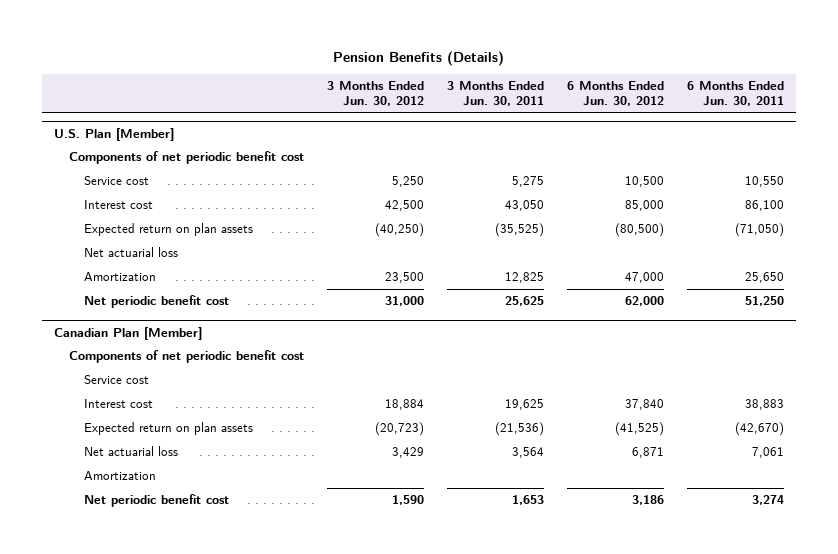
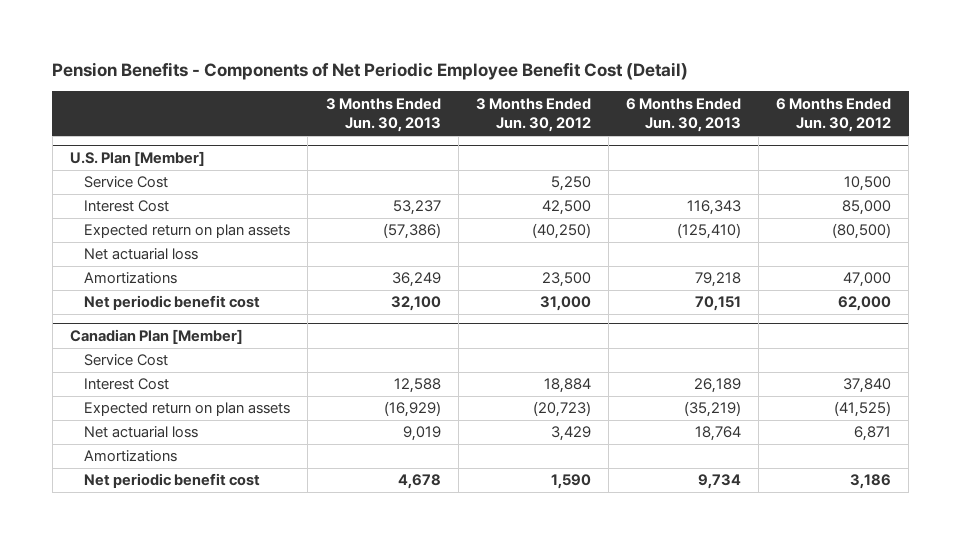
- Pension Benefits (Details)
+ Pension Benefits - Components of Net Periodic Employee Benefit Cost (Detail)
- | 3 Months Ended Jun. 30, 2012 | 3 Months Ended Jun. 30, 2011 | 6 Months Ended Jun. 30, 2012 | 6 Months Ended Jun. 30, 2011
+ | 3 Months Ended Jun. 30, 2013 | 3 Months Ended Jun. 30, 2012 | 6 Months Ended Jun. 30, 2013 | 6 Months Ended Jun. 30, 2012
@ U.S. Plan [Member]
- Components of net periodic benefit cost
- Service cost | 5,250 | 5,275 | 10,500 | 10,550
- Interest cost | 42,500 | 43,050 | 85,000 | 86,100
+ Service Cost | | 5,250 | | 10,500
+ Interest Cost | 53,237 | 42,500 | 116,343 | 85,000
- Amortization | 23,500 | 12,825 | 47,000 | 25,650
+ Amortizations | 36,249 | 23,500 | 79,218 | 47,000
@ Canadian Plan [Member]
- Components of net periodic benefit cost
- Service cost
- Interest cost | 18,884 | 19,625 | 37,840 | 38,883
+ Service Cost
+ Interest Cost | 12,588 | 18,884 | 26,189 | 37,840
- Amortization
+ Amortizations

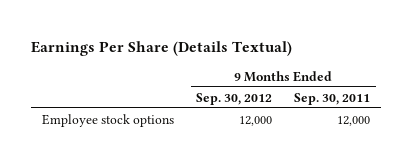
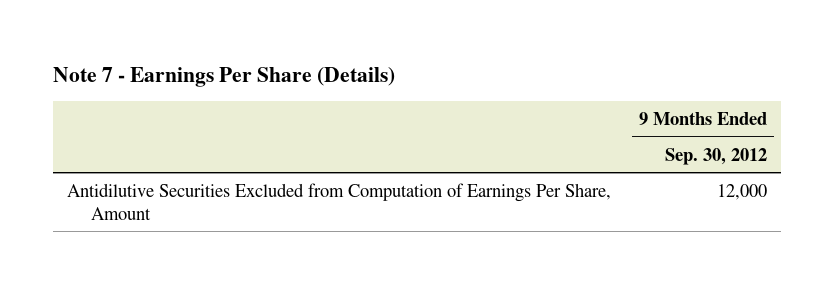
- Earnings Per Share (Details Textual)
+ Note 7 - Earnings Per Share (Details)
- | 9 Months Ended Sep. 30, 2012 | 9 Months Ended Sep. 30, 2011
+ | 9 Months Ended Sep. 30, 2012
- Employee stock options | 12,000 | 12,000
+ Antidilutive Securities Excluded from Computation of Earnings Per Share, Amount | 12,000

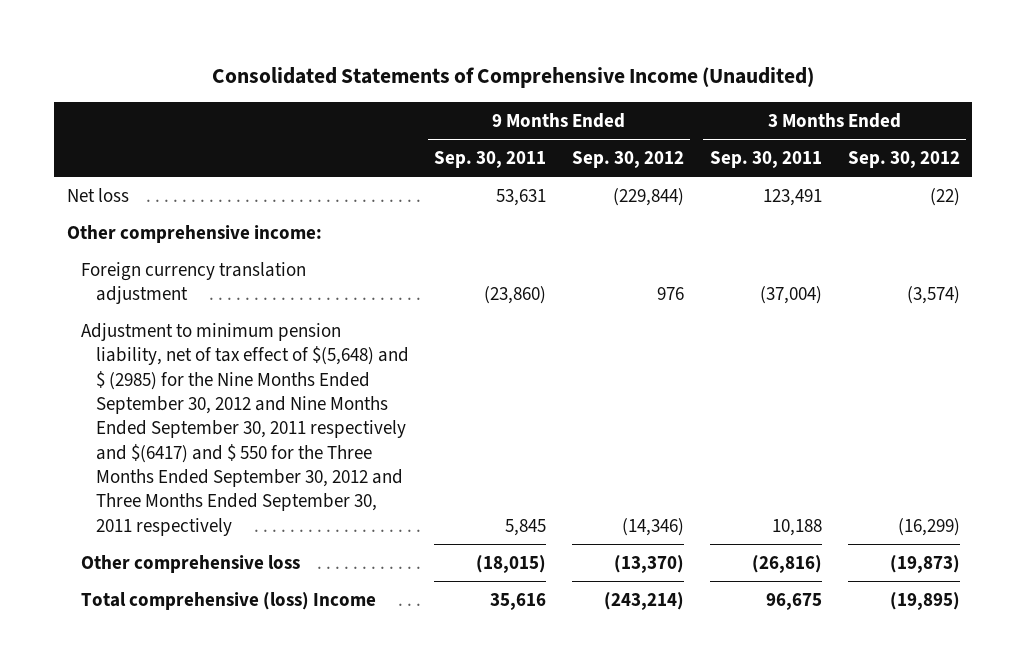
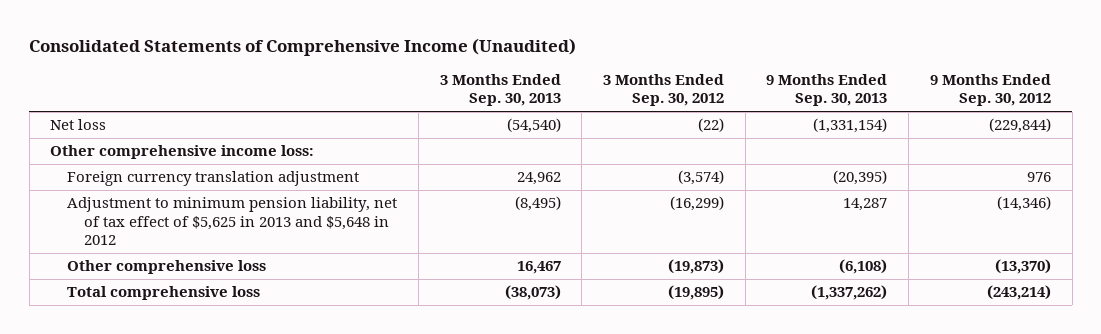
- | 9 Months Ended Sep. 30, 2011 | 9 Months Ended Sep. 30, 2012 | 3 Months Ended Sep. 30, 2011 | 3 Months Ended Sep. 30, 2012
+ | 3 Months Ended Sep. 30, 2013 | 3 Months Ended Sep. 30, 2012 | 9 Months Ended Sep. 30, 2013 | 9 Months Ended Sep. 30, 2012
- Other comprehensive income:
+ Other comprehensive income loss:
- Adjustment to minimum pension liability, net of tax effect of $(5,648) and $ (2985) for the Nine Months Ended September 30, 2012 and Nine Months Ended September 30, 2011 respectively and $(6417) and $ 550 for the Three Months Ended September 30, 2012 and Three Months Ended September 30, 2011 respectively | 5,845 | (14,346) | 10,188 | (16,299)
+ Adjustment to minimum pension liability, net of tax effect of $5,625 in 2013 and $5,648 in 2012 | (8,495) | (16,299) | 14,287 | (14,346)
- Total comprehensive (loss) Income | 35,616 | (243,214) | 96,675 | (19,895)
+ Total comprehensive loss | (38,073) | (19,895) | (1,337,262) | (243,214)

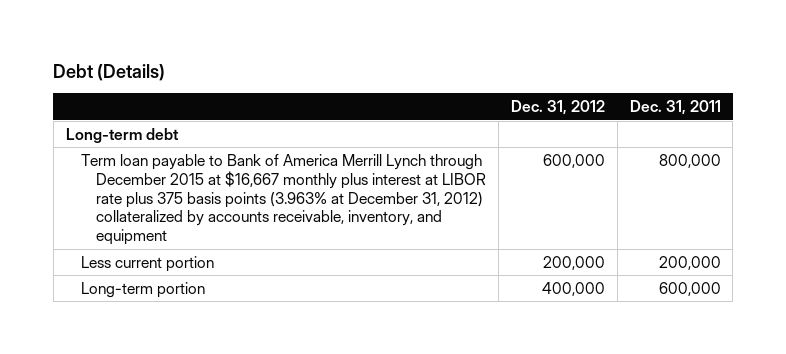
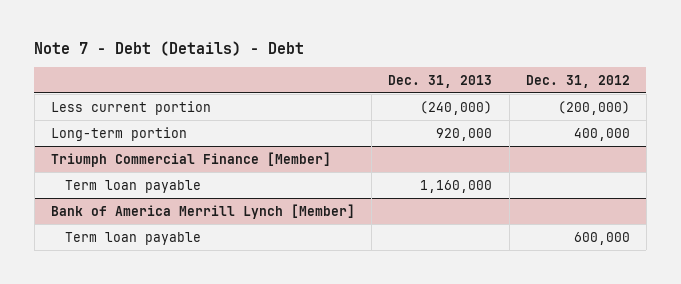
- Debt (Details)
+ Note 7 - Debt (Details) - Debt
- | Dec. 31, 2012 | Dec. 31, 2011
+ | Dec. 31, 2013 | Dec. 31, 2012
- Long-term debt
- Term loan payable to Bank of America Merrill Lynch through December 2015 at $16,667 monthly plus interest at LIBOR rate plus 375 basis points (3.963% at December 31, 2012) collateralized by accounts receivable, inventory, and equipment | 600,000 | 800,000
- Less current portion | 200,000 | 200,000
+ Less current portion | (240,000) | (200,000)
+ Triumph Commercial Finance [Member]
+ Term loan payable | 1,160,000 |
+ Bank of America Merrill Lynch [Member]
+ Term loan payable | | 600,000

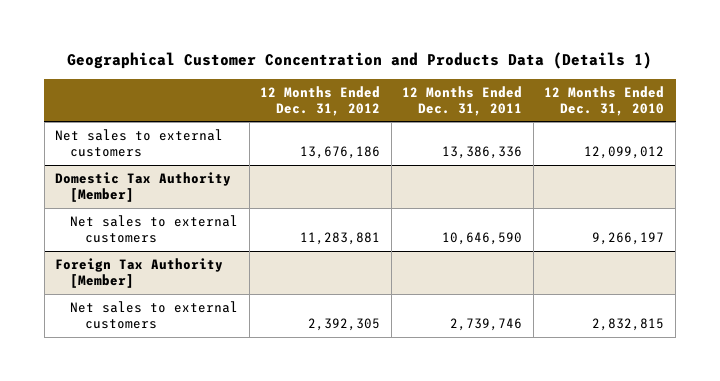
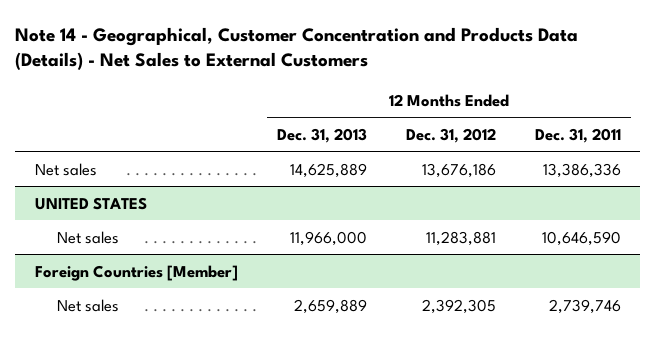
- Geographical Customer Concentration and Products Data (Details 1)
+ Note 14 - Geographical, Customer Concentration and Products Data (Details) - Net Sales to External Customers
- | 12 Months Ended Dec. 31, 2012 | 12 Months Ended Dec. 31, 2011 | 12 Months Ended Dec. 31, 2010
+ | 12 Months Ended Dec. 31, 2013 | 12 Months Ended Dec. 31, 2012 | 12 Months Ended Dec. 31, 2011
- Net sales to external customers | 13,676,186 | 13,386,336 | 12,099,012
- Domestic Tax Authority [Member]
- Net sales to external customers | 11,283,881 | 10,646,590 | 9,266,197
- Foreign Tax Authority [Member]
- Net sales to external customers | 2,392,305 | 2,739,746 | 2,832,815
+ Net sales | 14,625,889 | 13,676,186 | 13,386,336
+ UNITED STATES
+ Net sales | 11,966,000 | 11,283,881 | 10,646,590
+ Foreign Countries [Member]
+ Net sales | 2,659,889 | 2,392,305 | 2,739,746

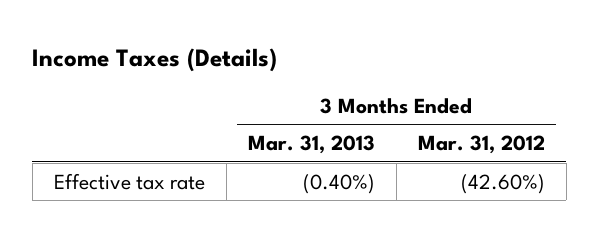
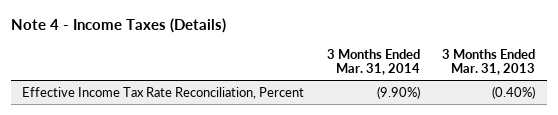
- Income Taxes (Details)
+ Note 4 - Income Taxes (Details)
- | 3 Months Ended Mar. 31, 2013 | 3 Months Ended Mar. 31, 2012
+ | 3 Months Ended Mar. 31, 2014 | 3 Months Ended Mar. 31, 2013
- Effective tax rate | (0.40%) | (42.60%)
+ Effective Income Tax Rate Reconciliation, Percent | (9.90%) | (0.40%)

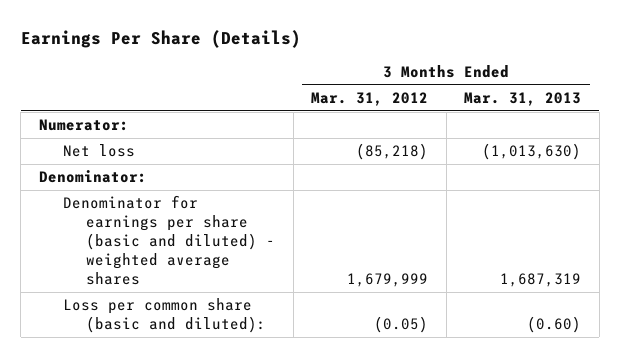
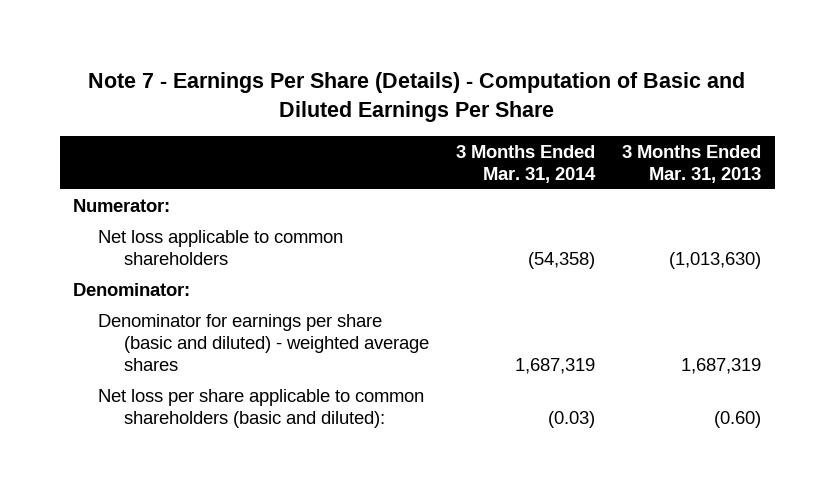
- Earnings Per Share (Details)
+ Note 7 - Earnings Per Share (Details) - Computation of Basic and Diluted Earnings Per Share
- | 3 Months Ended Mar. 31, 2012 | 3 Months Ended Mar. 31, 2013
+ | 3 Months Ended Mar. 31, 2014 | 3 Months Ended Mar. 31, 2013
- Net loss | (85,218) | (1,013,630)
+ Net loss applicable to common shareholders | (54,358) | (1,013,630)
- Loss per common share (basic and diluted): | (0.05) | (0.60)
+ Net loss per share applicable to common shareholders (basic and diluted): | (0.03) | (0.60)

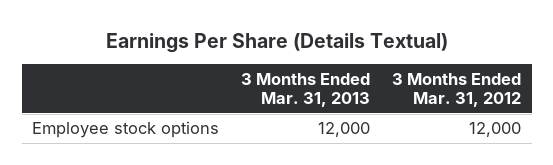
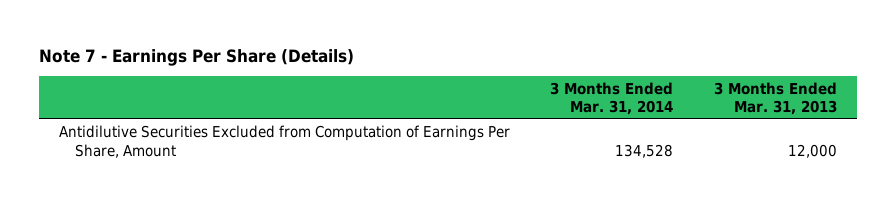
- Earnings Per Share (Details Textual)
+ Note 7 - Earnings Per Share (Details)
- | 3 Months Ended Mar. 31, 2013 | 3 Months Ended Mar. 31, 2012
+ | 3 Months Ended Mar. 31, 2014 | 3 Months Ended Mar. 31, 2013
- Employee stock options | 12,000 | 12,000
+ Antidilutive Securities Excluded from Computation of Earnings Per Share, Amount | 134,528 | 12,000

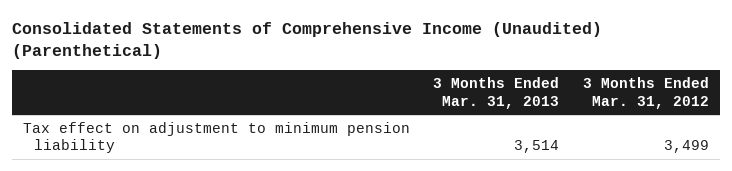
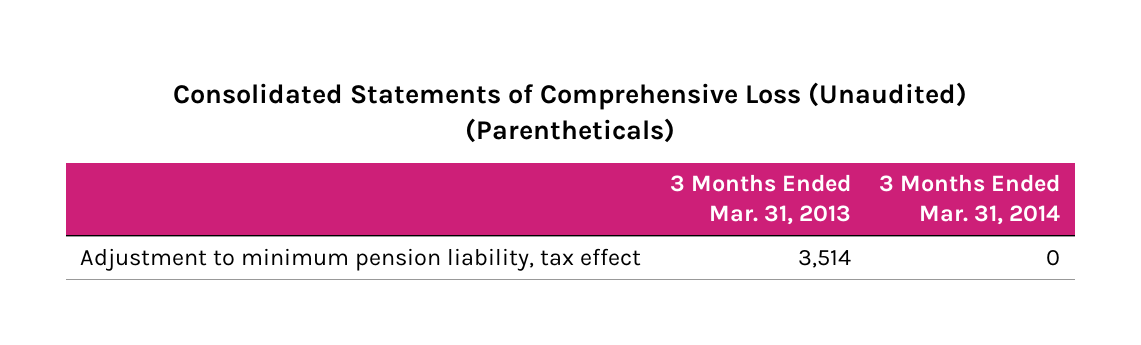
- Consolidated Statements of Comprehensive Income (Unaudited) (Parenthetical)
+ Consolidated Statements of Comprehensive Loss (Unaudited) (Parentheticals)
- | 3 Months Ended Mar. 31, 2013 | 3 Months Ended Mar. 31, 2012
+ | 3 Months Ended Mar. 31, 2013 | 3 Months Ended Mar. 31, 2014
- Tax effect on adjustment to minimum pension liability | 3,514 | 3,499
+ Adjustment to minimum pension liability, tax effect | 3,514 | 0

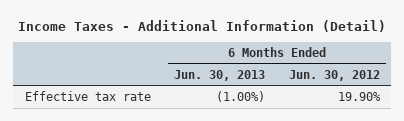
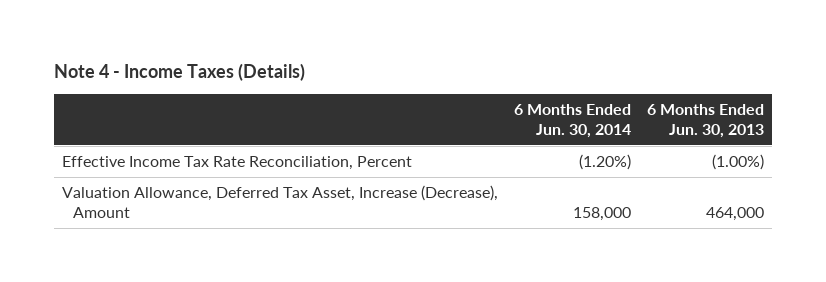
- Income Taxes - Additional Information (Detail)
+ Note 4 - Income Taxes (Details)
- | 6 Months Ended Jun. 30, 2013 | 6 Months Ended Jun. 30, 2012
+ | 6 Months Ended Jun. 30, 2014 | 6 Months Ended Jun. 30, 2013
- Effective tax rate | (1.00%) | 19.90%
+ Effective Income Tax Rate Reconciliation, Percent | (1.20%) | (1.00%)
+ Valuation Allowance, Deferred Tax Asset, Increase (Decrease), Amount | 158,000 | 464,000

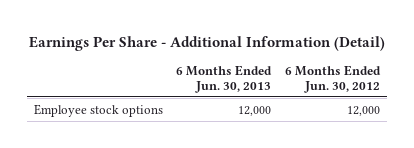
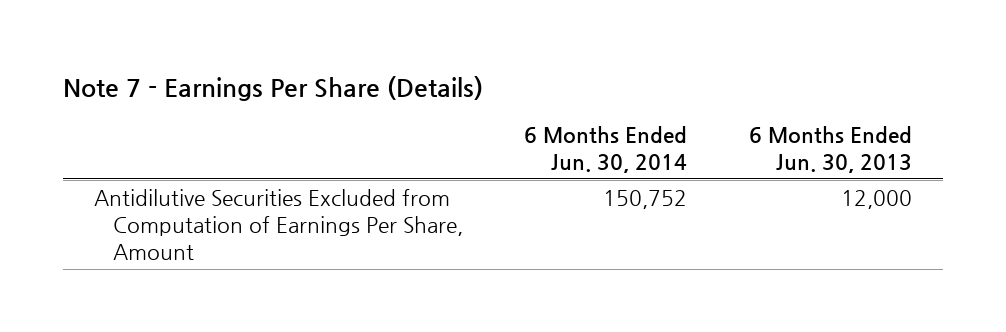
- Earnings Per Share - Additional Information (Detail)
+ Note 7 - Earnings Per Share (Details)
- | 6 Months Ended Jun. 30, 2013 | 6 Months Ended Jun. 30, 2012
+ | 6 Months Ended Jun. 30, 2014 | 6 Months Ended Jun. 30, 2013
- Employee stock options | 12,000 | 12,000
+ Antidilutive Securities Excluded from Computation of Earnings Per Share, Amount | 150,752 | 12,000

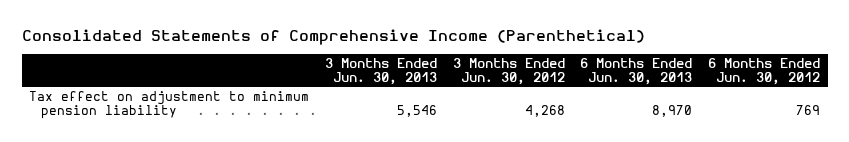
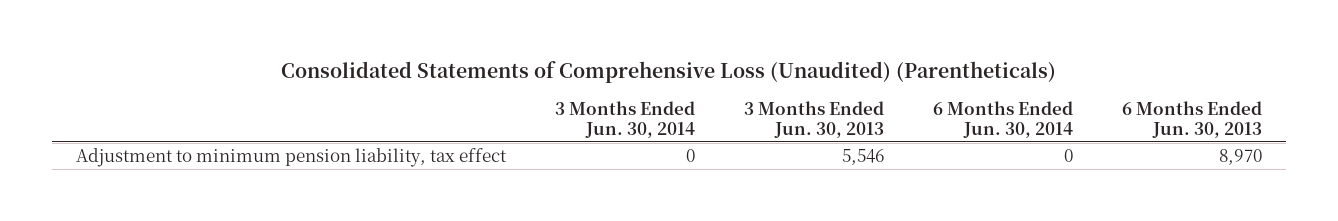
- Consolidated Statements of Comprehensive Income (Parenthetical)
+ Consolidated Statements of Comprehensive Loss (Unaudited) (Parentheticals)
- | 3 Months Ended Jun. 30, 2013 | 3 Months Ended Jun. 30, 2012 | 6 Months Ended Jun. 30, 2013 | 6 Months Ended Jun. 30, 2012
+ | 3 Months Ended Jun. 30, 2014 | 3 Months Ended Jun. 30, 2013 | 6 Months Ended Jun. 30, 2014 | 6 Months Ended Jun. 30, 2013
- Tax effect on adjustment to minimum pension liability | 5,546 | 4,268 | 8,970 | 769
+ Adjustment to minimum pension liability, tax effect | 0 | 5,546 | 0 | 8,970

